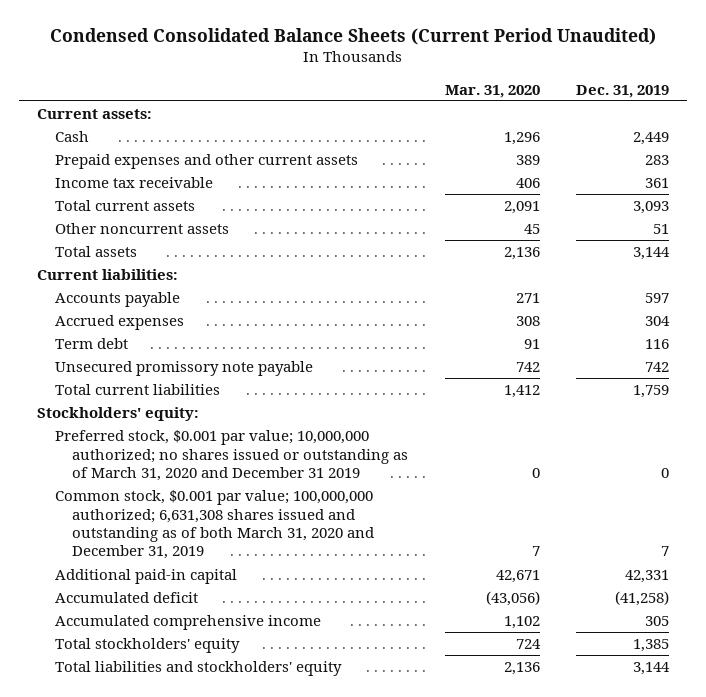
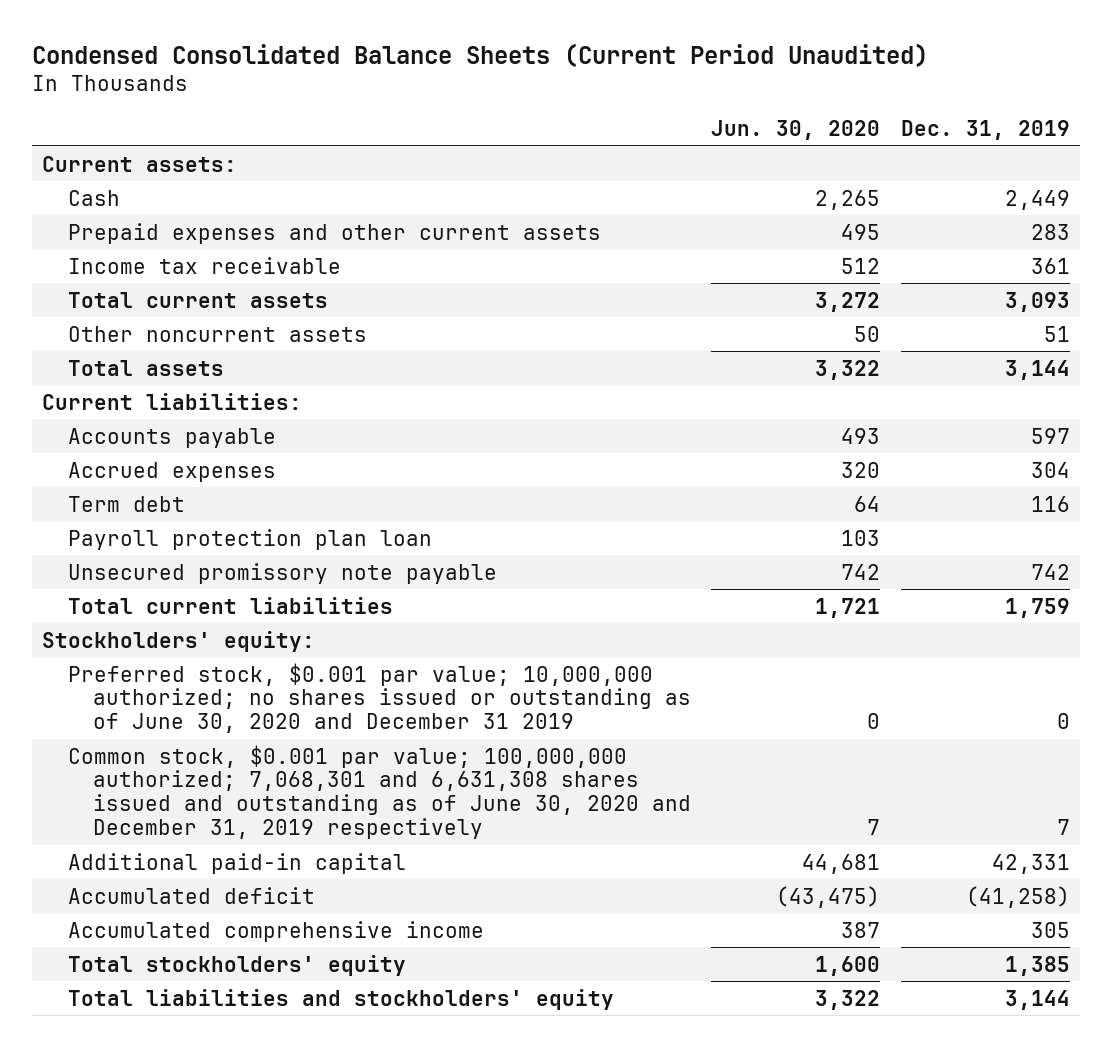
- | Mar. 31, 2020 | Dec. 31, 2019
+ | Jun. 30, 2020 | Dec. 31, 2019
+ Payroll protection plan loan | 103 |
- Preferred stock, $0.001 par value; 10,000,000 authorized; no shares issued or outstanding as of March 31, 2020 and December 31 2019 | 0 | 0
- Common stock, $0.001 par value; 100,000,000 authorized; 6,631,308 shares issued and outstanding as of both March 31, 2020 and December 31, 2019 | 7 | 7
+ Preferred stock, $0.001 par value; 10,000,000 authorized; no shares issued or outstanding as of June 30, 2020 and December 31 2019 | 0 | 0
+ Common stock, $0.001 par value; 100,000,000 authorized; 7,068,301 and 6,631,308 shares issued and outstanding as of June 30, 2020 and December 31, 2019 respectively | 7 | 7

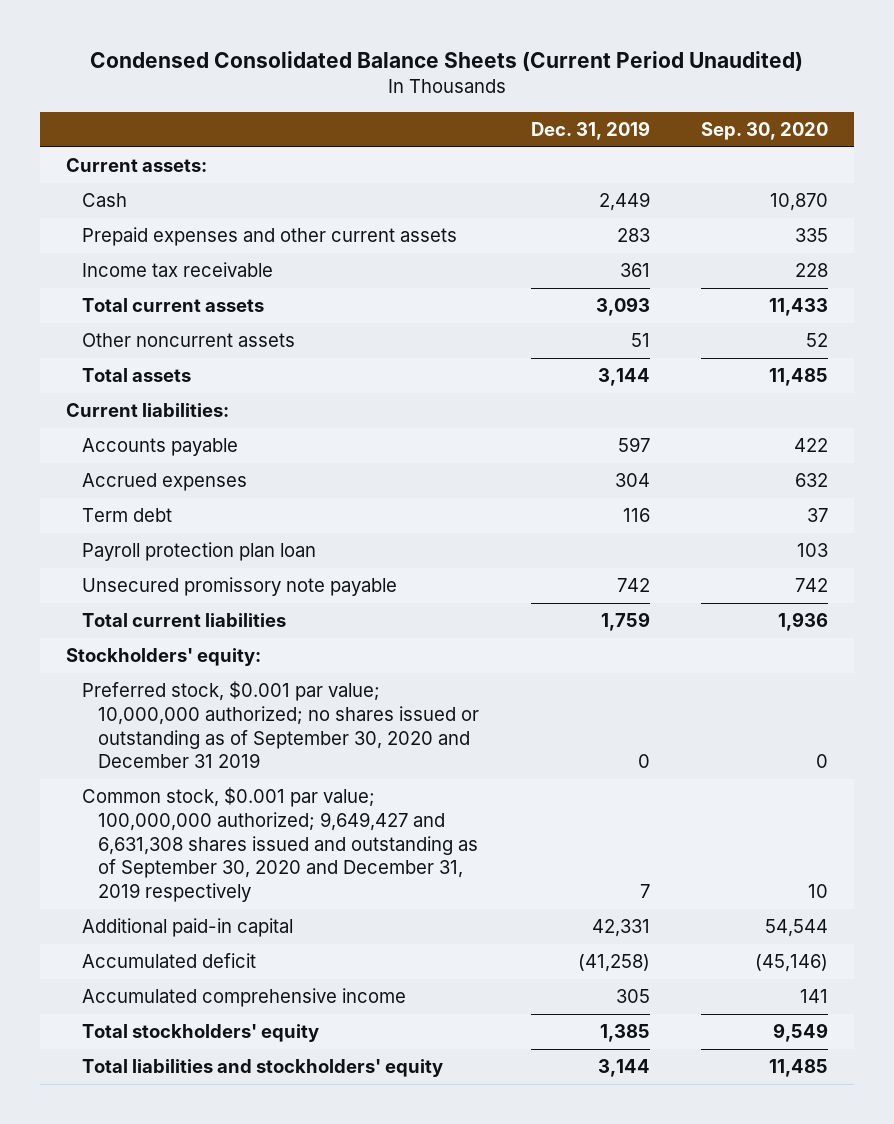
- | Jun. 30, 2020 | Dec. 31, 2019
+ | Dec. 31, 2019 | Sep. 30, 2020
- Preferred stock, $0.001 par value; 10,000,000 authorized; no shares issued or outstanding as of June 30, 2020 and December 31 2019 | 0 | 0
- Common stock, $0.001 par value; 100,000,000 authorized; 7,068,301 and 6,631,308 shares issued and outstanding as of June 30, 2020 and December 31, 2019 respectively | 7 | 7
+ Preferred stock, $0.001 par value; 10,000,000 authorized; no shares issued or outstanding as of September 30, 2020 and December 31 2019 | 0 | 0
+ Common stock, $0.001 par value; 100,000,000 authorized; 9,649,427 and 6,631,308 shares issued and outstanding as of September 30, 2020 and December 31, 2019 respectively | 7 | 10

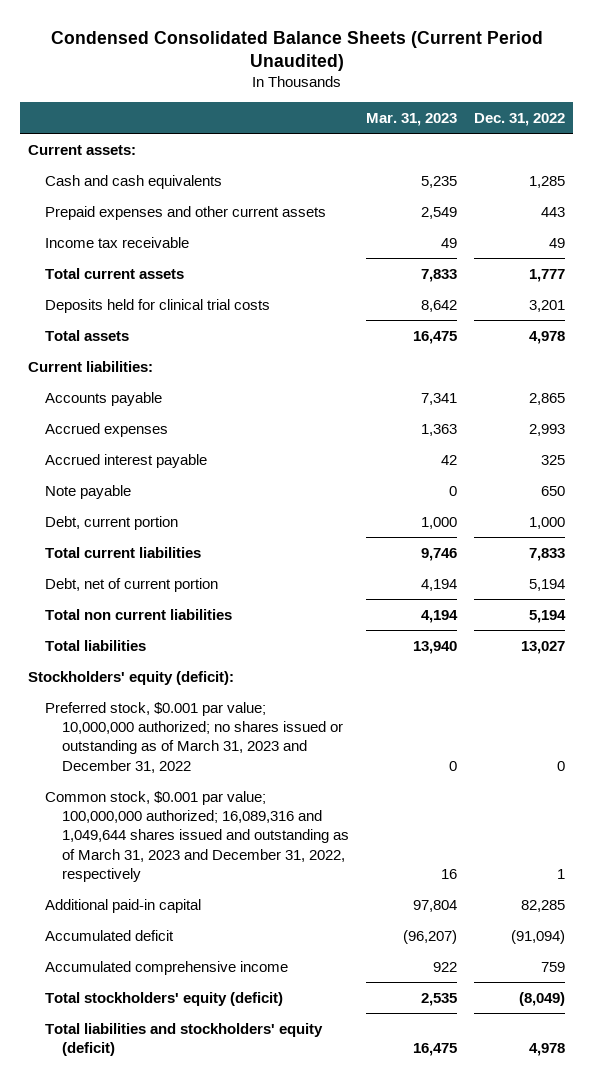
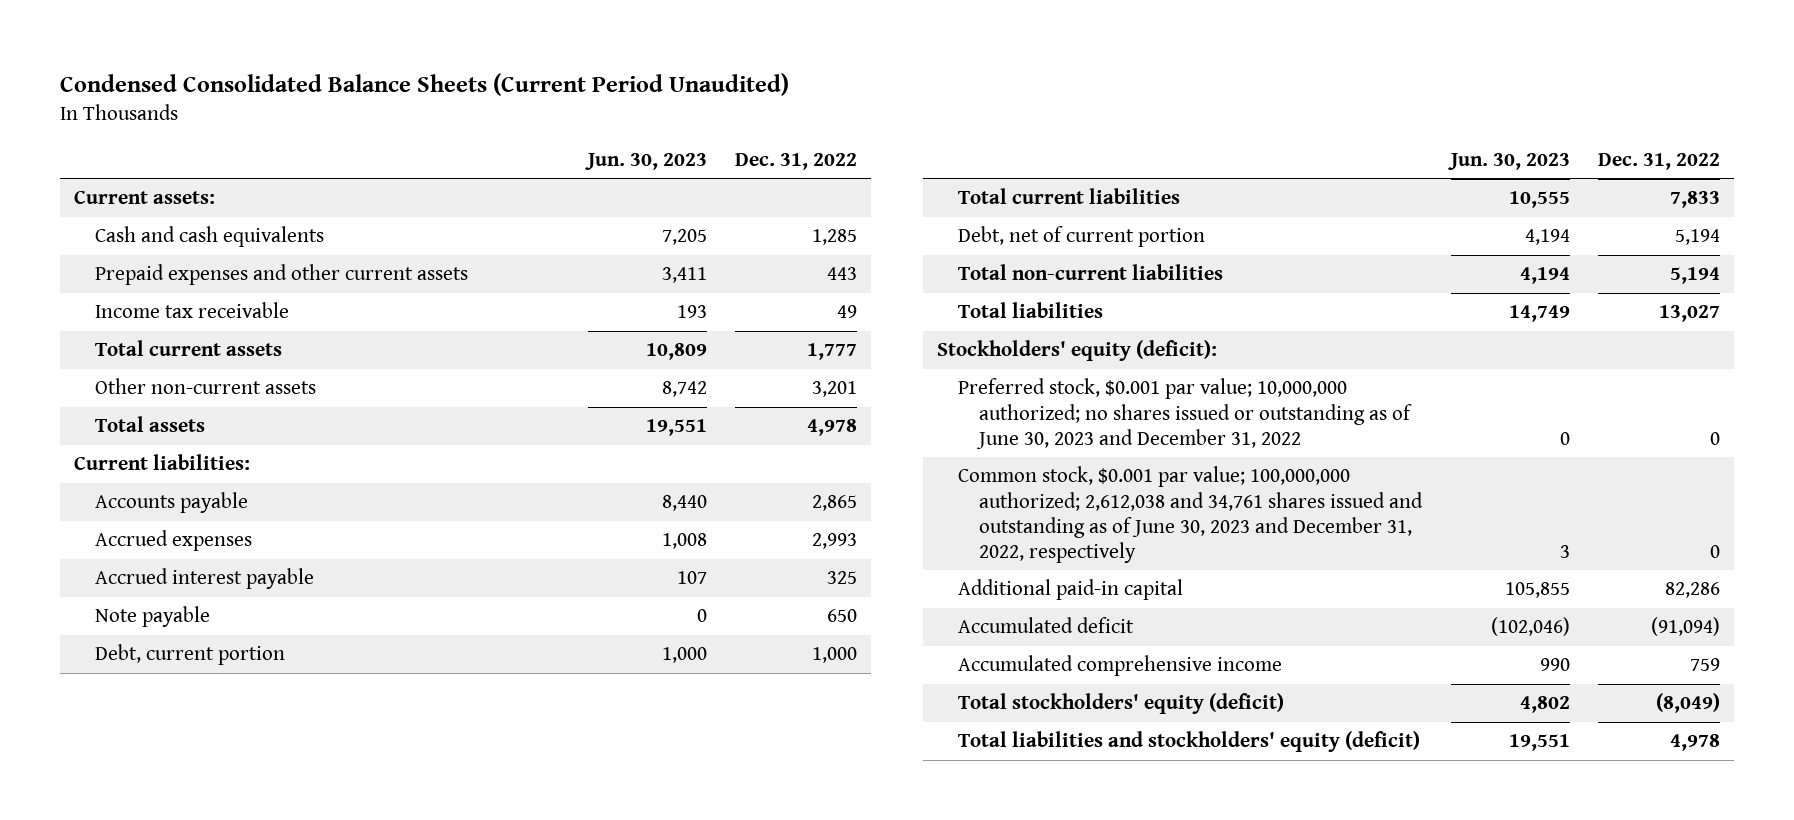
- | Mar. 31, 2023 | Dec. 31, 2022
+ | Jun. 30, 2023 | Dec. 31, 2022
- Deposits held for clinical trial costs | 8,642 | 3,201
+ Other non-current assets | 8,742 | 3,201
- Total non current liabilities | 4,194 | 5,194
+ Total non-current liabilities | 4,194 | 5,194
- Preferred stock, $0.001 par value; 10,000,000 authorized; no shares issued or outstanding as of March 31, 2023 and December 31, 2022 | 0 | 0
- Common stock, $0.001 par value; 100,000,000 authorized; 16,089,316 and 1,049,644 shares issued and outstanding as of March 31, 2023 and December 31, 2022, respectively | 16 | 1
- Additional paid-in capital | 97,804 | 82,285
+ Preferred stock, $0.001 par value; 10,000,000 authorized; no shares issued or outstanding as of June 30, 2023 and December 31, 2022 | 0 | 0
+ Common stock, $0.001 par value; 100,000,000 authorized; 2,612,038 and 34,761 shares issued and outstanding as of June 30, 2023 and December 31, 2022, respectively | 3 | 0
+ Additional paid-in capital | 105,855 | 82,286

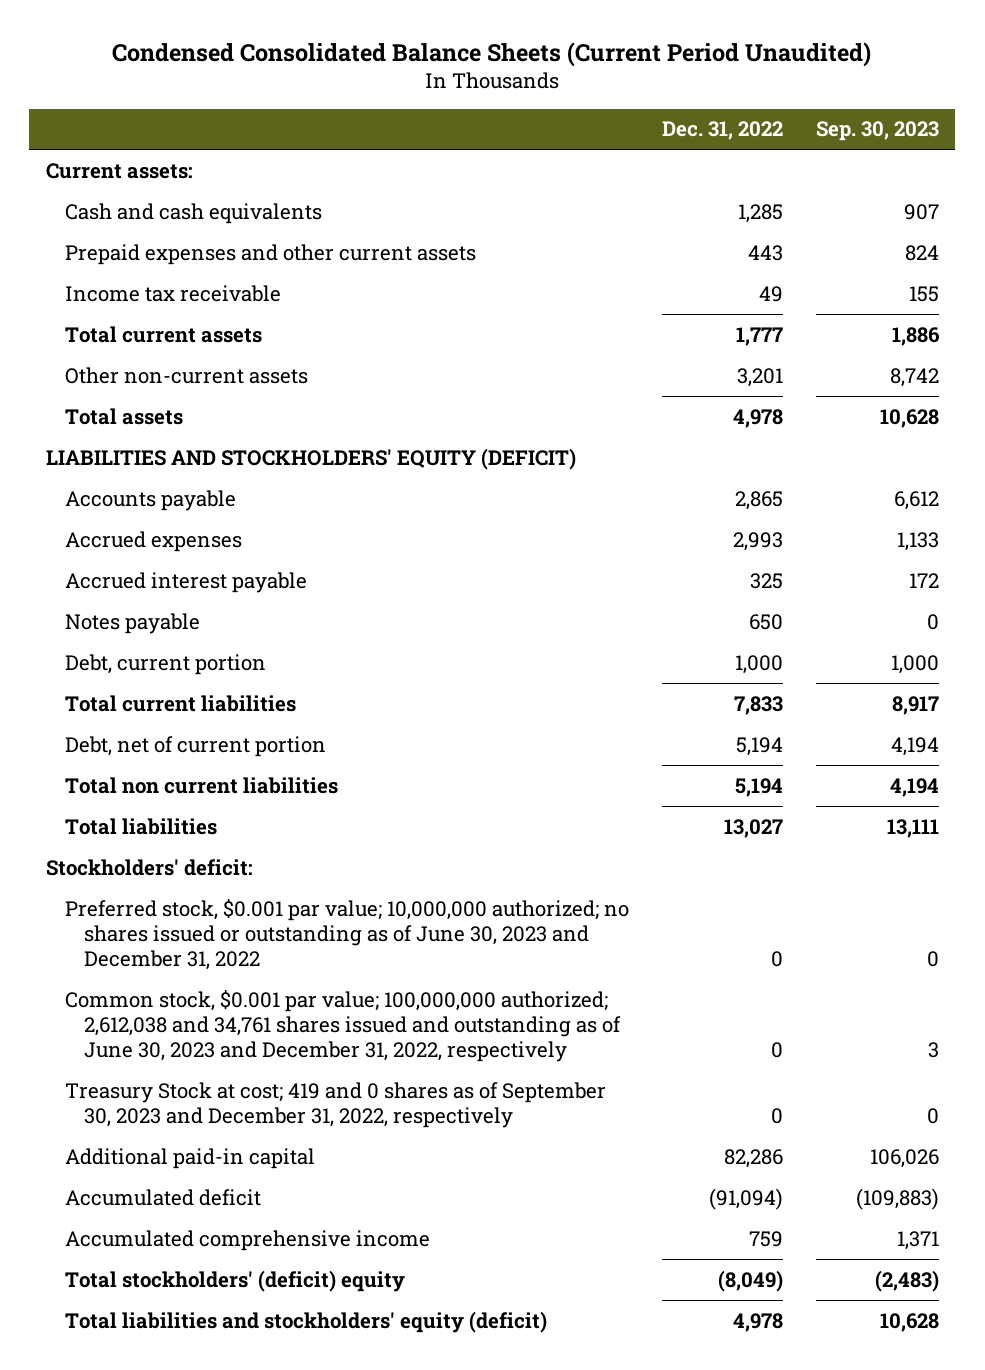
- | Jun. 30, 2023 | Dec. 31, 2022
+ | Dec. 31, 2022 | Sep. 30, 2023
- Current liabilities:
+ LIABILITIES AND STOCKHOLDERS' EQUITY (DEFICIT)
- Note payable | 0 | 650
+ Notes payable | 650 | 0
- Total non-current liabilities | 4,194 | 5,194
+ Total non current liabilities | 5,194 | 4,194
- Stockholders' equity (deficit):
+ Stockholders' deficit:
+ Treasury Stock at cost; 419 and 0 shares as of September 30, 2023 and December 31, 2022, respectively | 0 | 0
- Total stockholders' equity (deficit) | 4,802 | (8,049)
+ Total stockholders' (deficit) equity | (8,049) | (2,483)

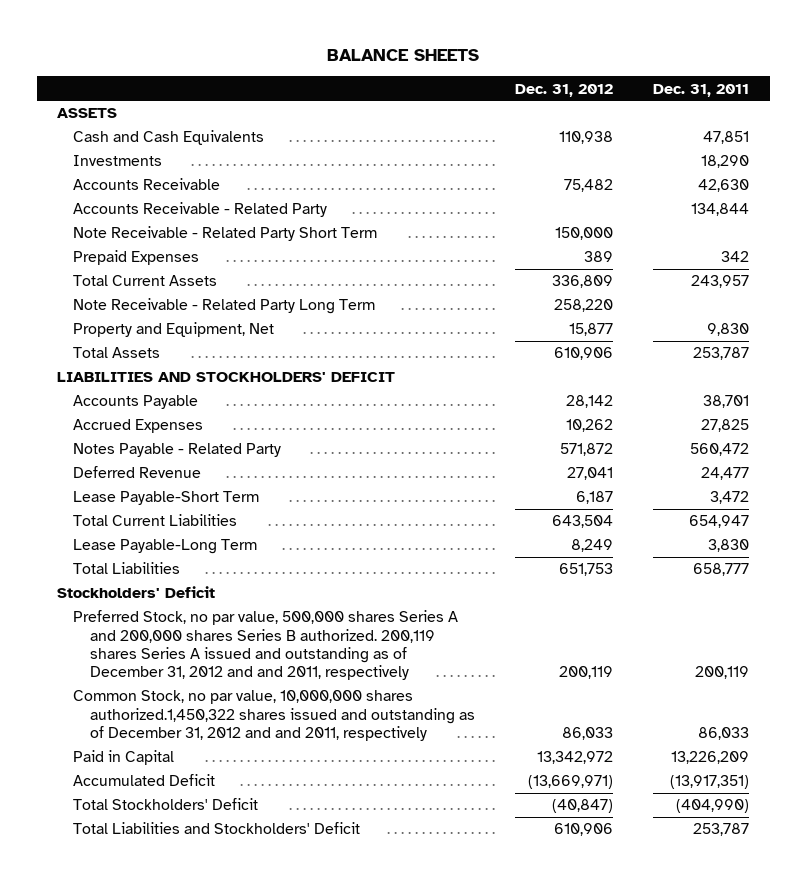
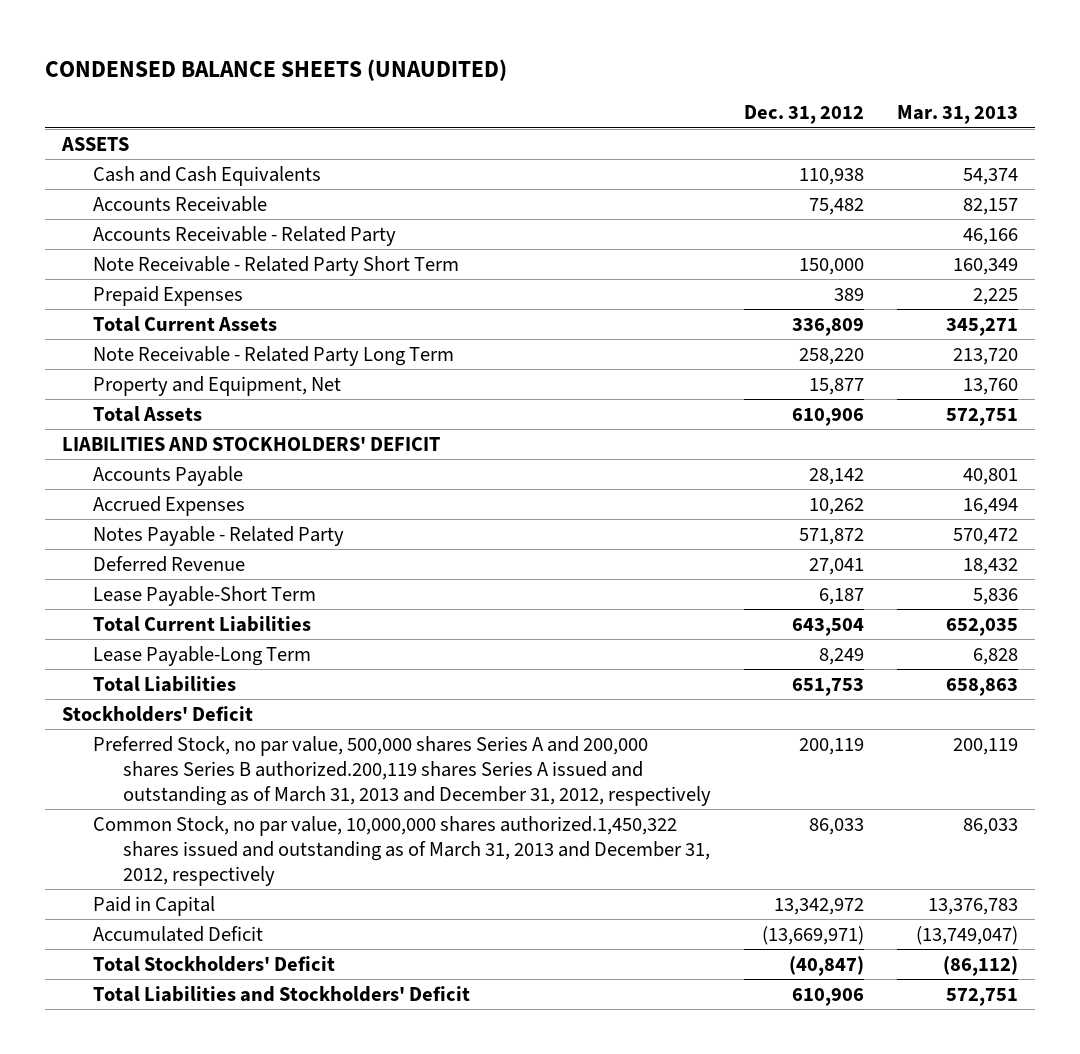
- BALANCE SHEETS
+ CONDENSED BALANCE SHEETS (UNAUDITED)
- | Dec. 31, 2012 | Dec. 31, 2011
+ | Dec. 31, 2012 | Mar. 31, 2013
- Investments | | 18,290
- Preferred Stock, no par value, 500,000 shares Series A and 200,000 shares Series B authorized. 200,119 shares Series A issued and outstanding as of December 31, 2012 and and 2011, respectively | 200,119 | 200,119
- Common Stock, no par value, 10,000,000 shares authorized.1,450,322 shares issued and outstanding as of December 31, 2012 and and 2011, respectively | 86,033 | 86,033
+ Preferred Stock, no par value, 500,000 shares Series A and 200,000 shares Series B authorized.200,119 shares Series A issued and outstanding as of March 31, 2013 and December 31, 2012, respectively | 200,119 | 200,119
+ Common Stock, no par value, 10,000,000 shares authorized.1,450,322 shares issued and outstanding as of March 31, 2013 and December 31, 2012, respectively | 86,033 | 86,033

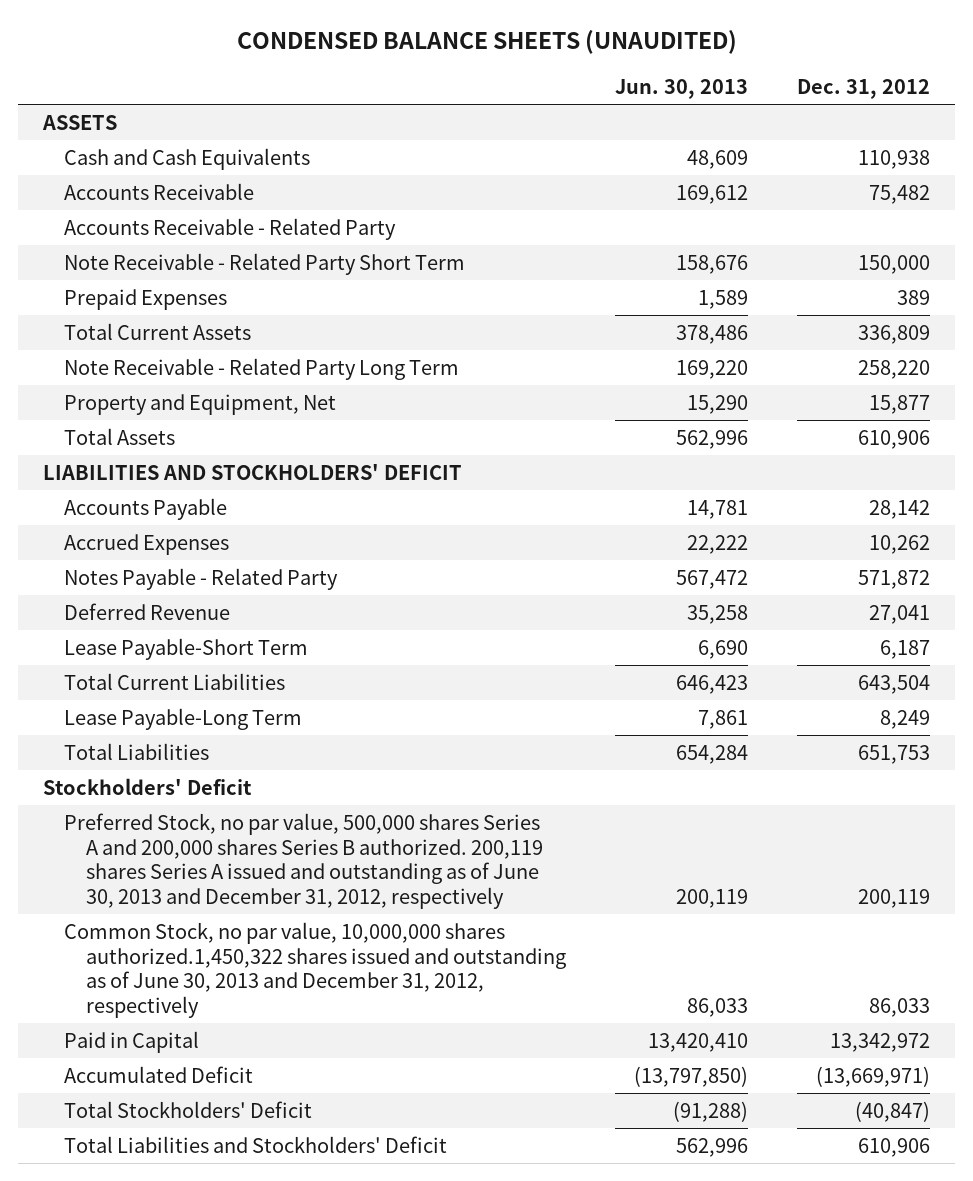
- | Dec. 31, 2012 | Mar. 31, 2013
+ | Jun. 30, 2013 | Dec. 31, 2012
- Preferred Stock, no par value, 500,000 shares Series A and 200,000 shares Series B authorized.200,119 shares Series A issued and outstanding as of March 31, 2013 and December 31, 2012, respectively | 200,119 | 200,119
- Common Stock, no par value, 10,000,000 shares authorized.1,450,322 shares issued and outstanding as of March 31, 2013 and December 31, 2012, respectively | 86,033 | 86,033
+ Preferred Stock, no par value, 500,000 shares Series A and 200,000 shares Series B authorized. 200,119 shares Series A issued and outstanding as of June 30, 2013 and December 31, 2012, respectively | 200,119 | 200,119
+ Common Stock, no par value, 10,000,000 shares authorized.1,450,322 shares issued and outstanding as of June 30, 2013 and December 31, 2012, respectively | 86,033 | 86,033

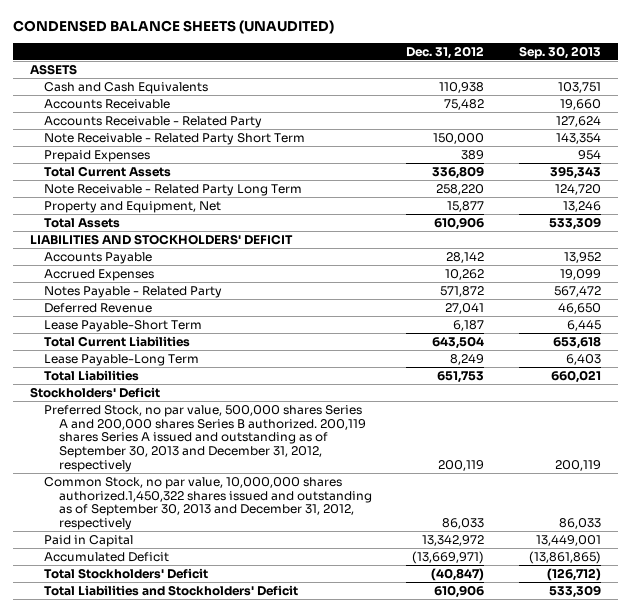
- | Jun. 30, 2013 | Dec. 31, 2012
+ | Dec. 31, 2012 | Sep. 30, 2013
- Preferred Stock, no par value, 500,000 shares Series A and 200,000 shares Series B authorized. 200,119 shares Series A issued and outstanding as of June 30, 2013 and December 31, 2012, respectively | 200,119 | 200,119
- Common Stock, no par value, 10,000,000 shares authorized.1,450,322 shares issued and outstanding as of June 30, 2013 and December 31, 2012, respectively | 86,033 | 86,033
+ Preferred Stock, no par value, 500,000 shares Series A and 200,000 shares Series B authorized. 200,119 shares Series A issued and outstanding as of September 30, 2013 and December 31, 2012, respectively | 200,119 | 200,119
+ Common Stock, no par value, 10,000,000 shares authorized.1,450,322 shares issued and outstanding as of September 30, 2013 and December 31, 2012, respectively | 86,033 | 86,033

